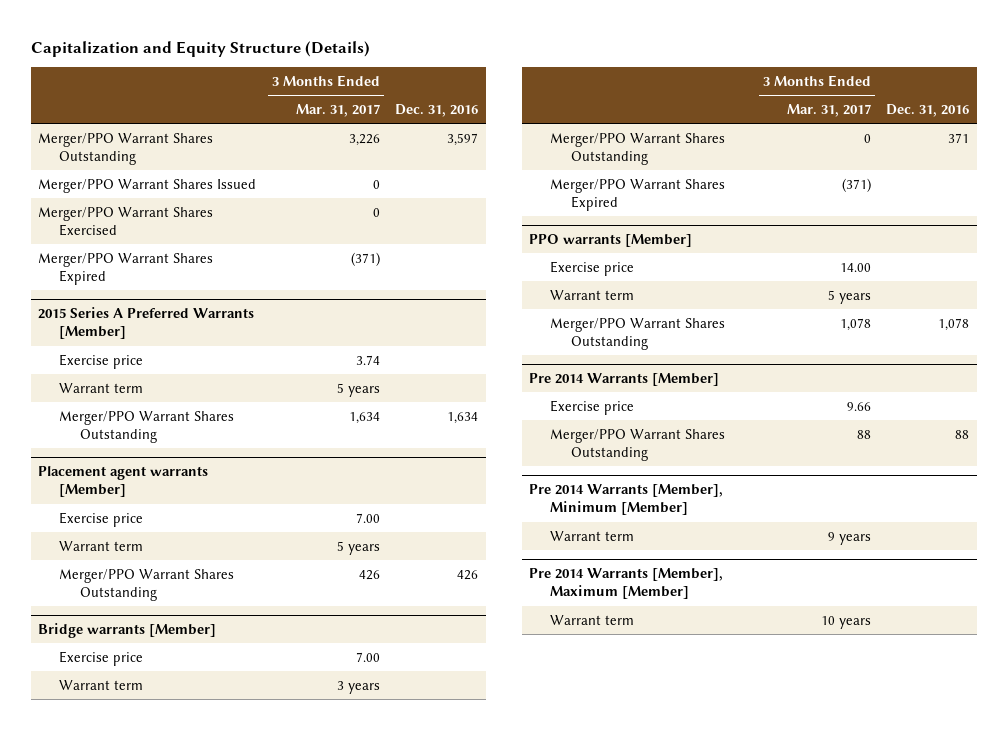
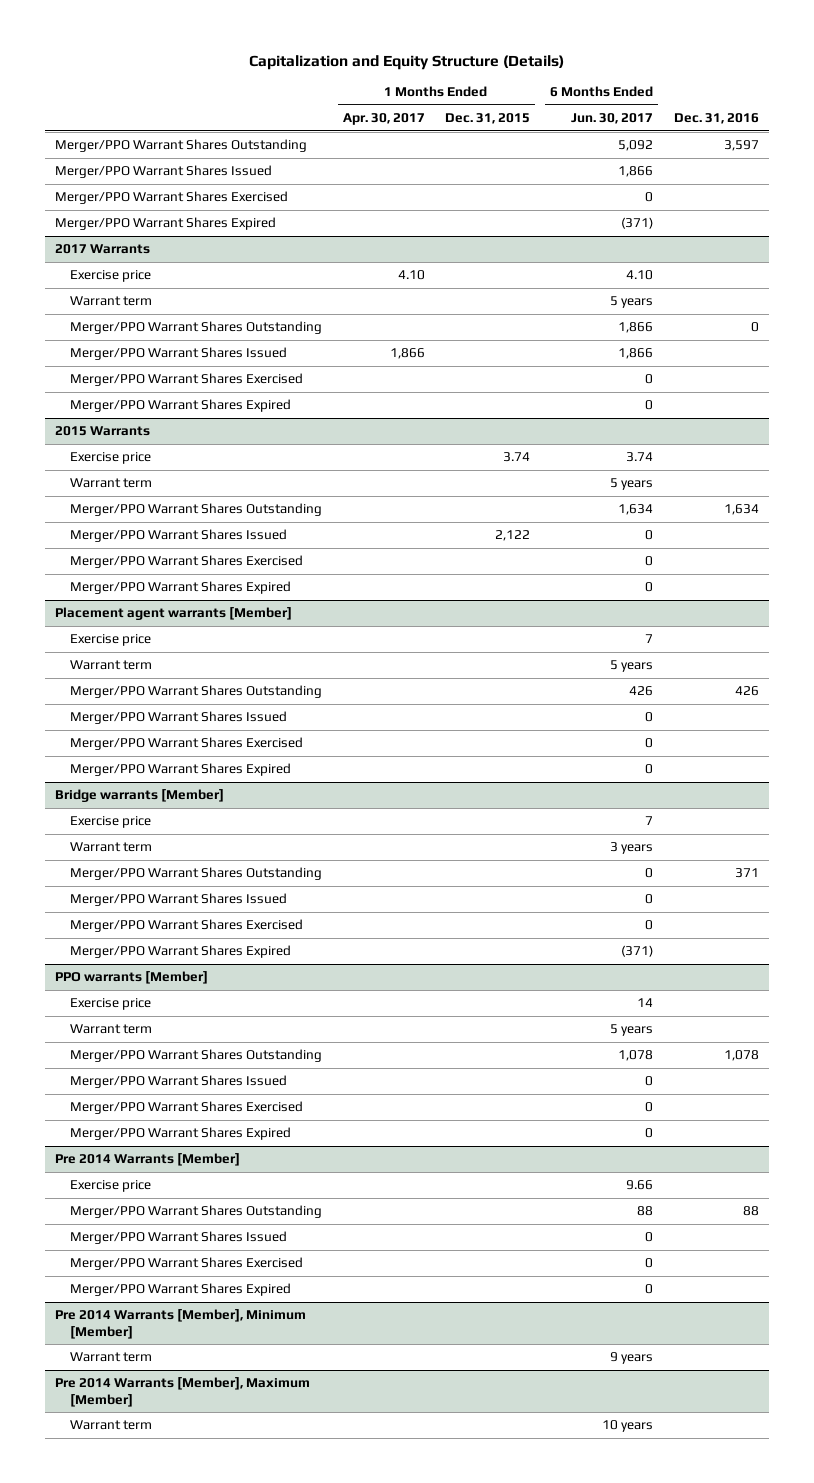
- | 3 Months Ended Mar. 31, 2017 | Dec. 31, 2016
+ | 1 Months Ended Apr. 30, 2017 | 1 Months Ended Dec. 31, 2015 | 6 Months Ended Jun. 30, 2017 | Dec. 31, 2016
- 2015 Series A Preferred Warrants [Member]
+ 2017 Warrants
+ Exercise price | 4.10 | | 4.10 |
+ Warrant term | | | 5 years |
+ Merger/PPO Warrant Shares Outstanding | | | 1,866 | 0
+ Merger/PPO Warrant Shares Issued | 1,866 | | 1,866 |
+ Merger/PPO Warrant Shares Exercised | | | 0 |
+ Merger/PPO Warrant Shares Expired | | | 0 |
+ 2015 Warrants
+ Merger/PPO Warrant Shares Issued | | 2,122 | 0 |
+ Merger/PPO Warrant Shares Exercised | | | 0 |
+ Merger/PPO Warrant Shares Expired | | | 0 |
@ Placement agent warrants [Member]
+ Merger/PPO Warrant Shares Issued | | | 0 |
+ Merger/PPO Warrant Shares Exercised | | | 0 |
+ Merger/PPO Warrant Shares Expired | | | 0 |
@ Bridge warrants [Member]
+ Merger/PPO Warrant Shares Issued | | | 0 |
+ Merger/PPO Warrant Shares Exercised | | | 0 |
@ PPO warrants [Member]
+ Merger/PPO Warrant Shares Issued | | | 0 |
+ Merger/PPO Warrant Shares Exercised | | | 0 |
+ Merger/PPO Warrant Shares Expired | | | 0 |
@ Pre 2014 Warrants [Member]
+ Merger/PPO Warrant Shares Issued | | | 0 |
+ Merger/PPO Warrant Shares Exercised | | | 0 |
+ Merger/PPO Warrant Shares Expired | | | 0 |

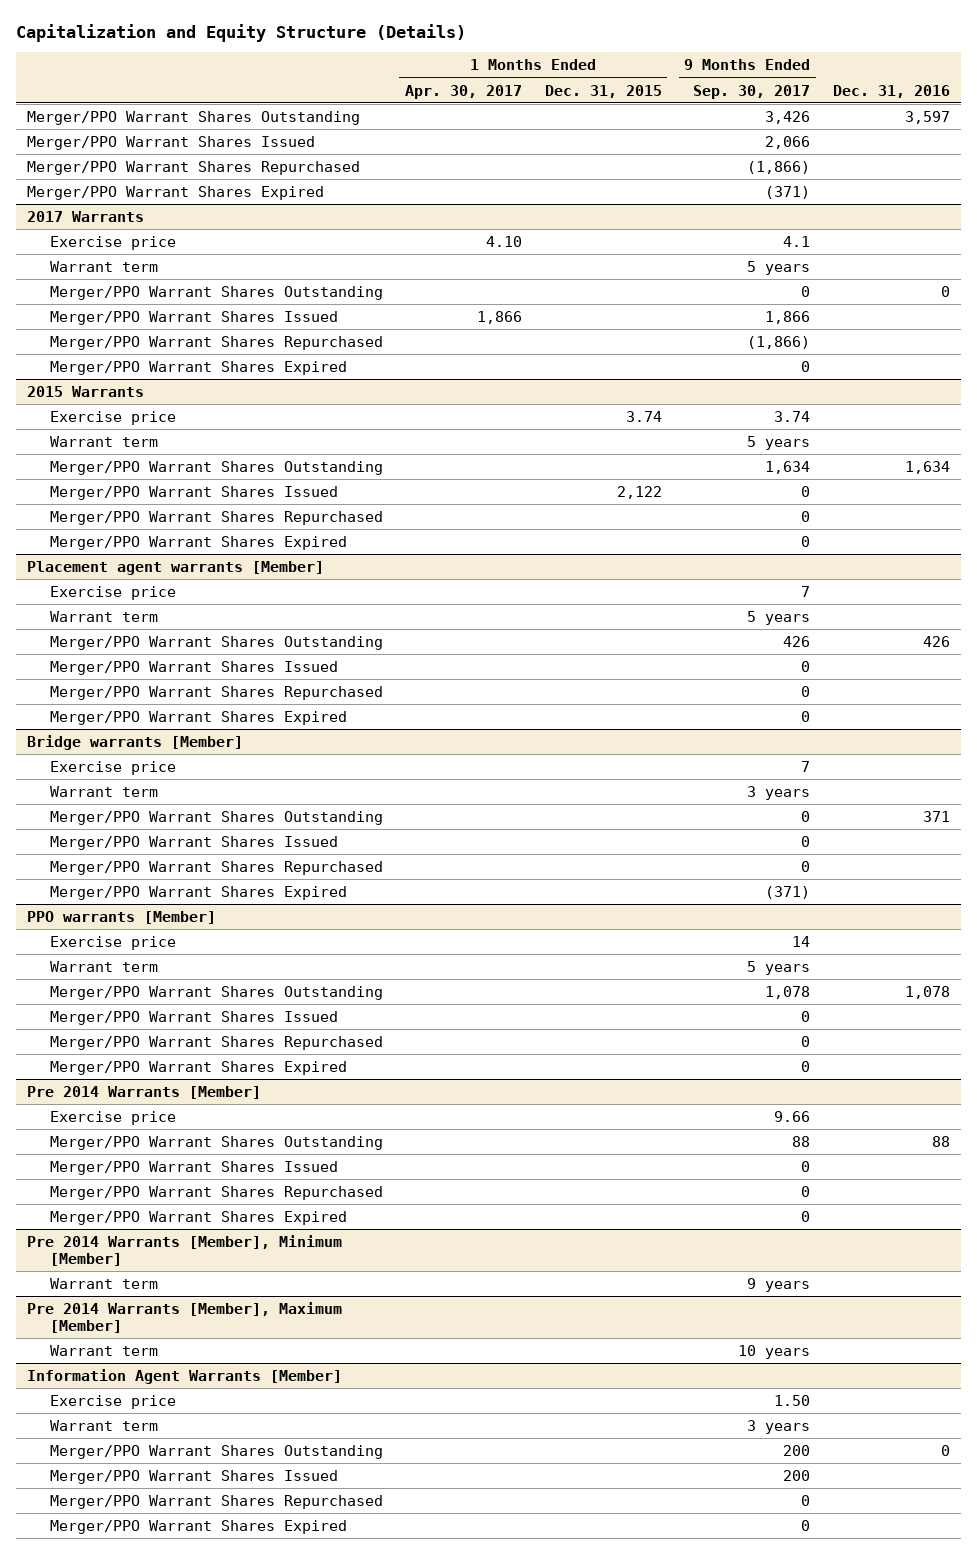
- | 1 Months Ended Apr. 30, 2017 | 1 Months Ended Dec. 31, 2015 | 6 Months Ended Jun. 30, 2017 | Dec. 31, 2016
+ | 1 Months Ended Apr. 30, 2017 | 1 Months Ended Dec. 31, 2015 | 9 Months Ended Sep. 30, 2017 | Dec. 31, 2016
- Merger/PPO Warrant Shares Exercised | | | 0 |
+ Merger/PPO Warrant Shares Repurchased | | | (1,866) |
@ 2017 Warrants
- Merger/PPO Warrant Shares Exercised | | | 0 |
+ Merger/PPO Warrant Shares Repurchased | | | (1,866) |
@ 2015 Warrants
- Merger/PPO Warrant Shares Exercised | | | 0 |
+ Merger/PPO Warrant Shares Repurchased | | | 0 |
@ Placement agent warrants [Member]
- Merger/PPO Warrant Shares Exercised | | | 0 |
+ Merger/PPO Warrant Shares Repurchased | | | 0 |
@ Bridge warrants [Member]
- Merger/PPO Warrant Shares Exercised | | | 0 |
+ Merger/PPO Warrant Shares Repurchased | | | 0 |
@ PPO warrants [Member]
- Merger/PPO Warrant Shares Exercised | | | 0 |
+ Merger/PPO Warrant Shares Repurchased | | | 0 |
@ Pre 2014 Warrants [Member]
- Merger/PPO Warrant Shares Exercised | | | 0 |
+ Merger/PPO Warrant Shares Repurchased | | | 0 |
+ Information Agent Warrants [Member]
+ Exercise price | | | 1.50 |
+ Warrant term | | | 3 years |
+ Merger/PPO Warrant Shares Outstanding | | | 200 | 0
+ Merger/PPO Warrant Shares Issued | | | 200 |
+ Merger/PPO Warrant Shares Repurchased | | | 0 |
+ Merger/PPO Warrant Shares Expired | | | 0 |

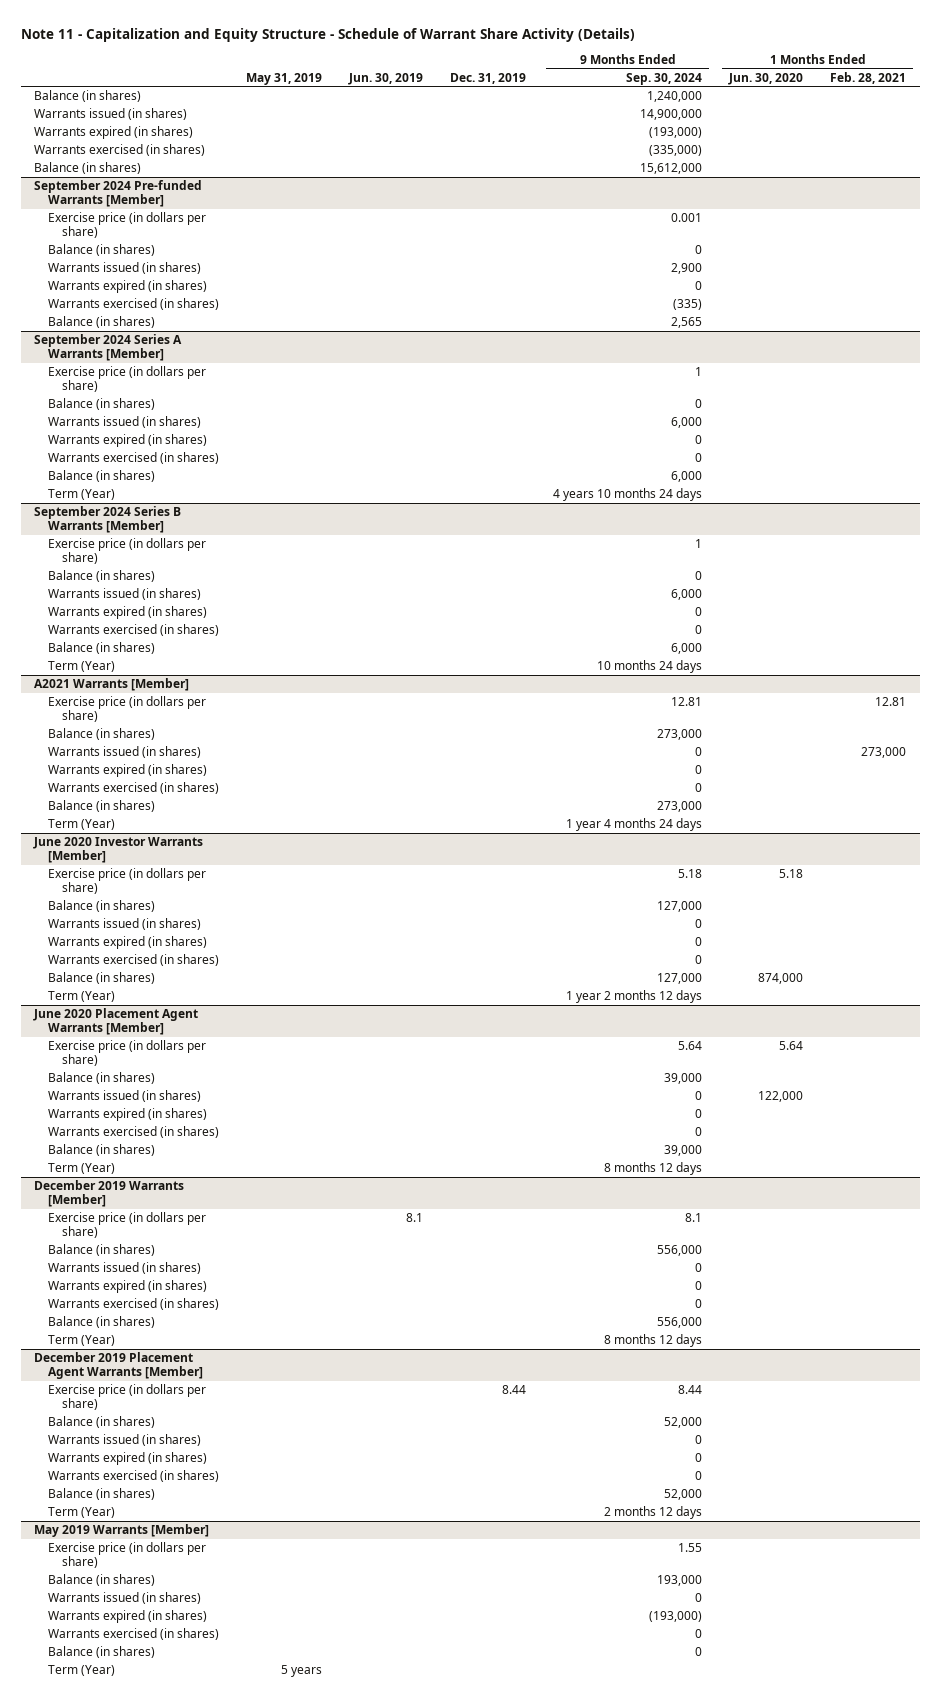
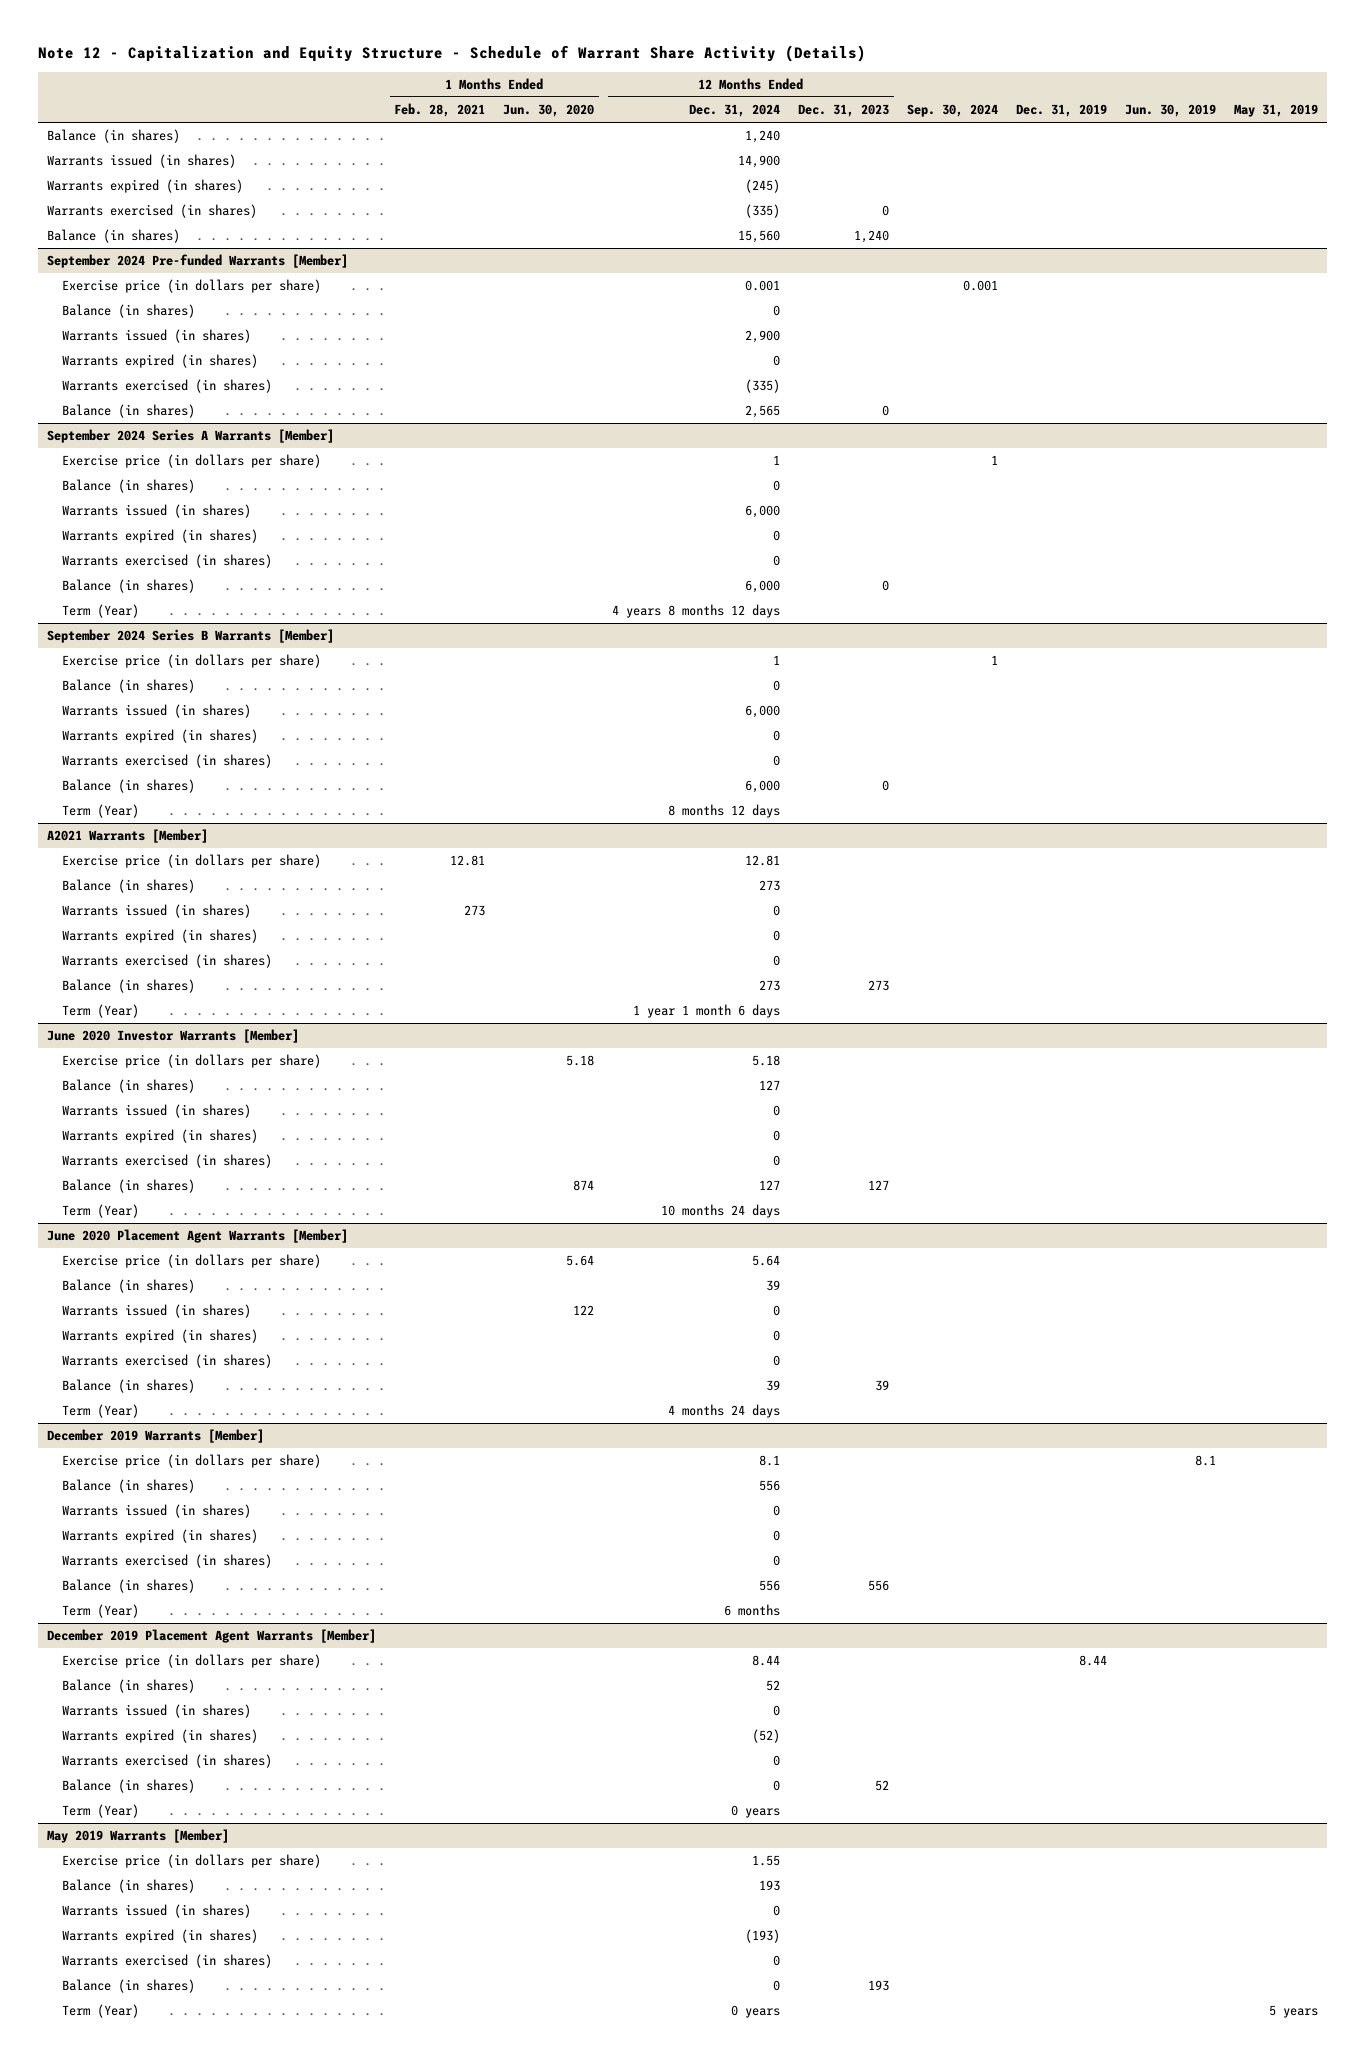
- Note 11 - Capitalization and Equity Structure - Schedule of Warrant Share Activity (Details)
+ Note 12 - Capitalization and Equity Structure - Schedule of Warrant Share Activity (Details)
- | May 31, 2019 | Jun. 30, 2019 | Dec. 31, 2019 | 9 Months Ended Sep. 30, 2024 | 1 Months Ended Jun. 30, 2020 | 1 Months Ended Feb. 28, 2021
+ | 1 Months Ended Feb. 28, 2021 | 1 Months Ended Jun. 30, 2020 | 12 Months Ended Dec. 31, 2024 | 12 Months Ended Dec. 31, 2023 | Sep. 30, 2024 | Dec. 31, 2019 | Jun. 30, 2019 | May 31, 2019
@ A2021 Warrants [Member]
- Warrants issued (in shares) | | | | 0 | | 273,000
+ Warrants issued (in shares) | 273 | | 0 | | | | |
@ June 2020 Investor Warrants [Member]
- Balance (in shares) | | | | 127,000 | 874,000 |
+ Balance (in shares) | | 874 | 127 | 127 | | | |
@ June 2020 Placement Agent Warrants [Member]
- Warrants issued (in shares) | | | | 0 | 122,000 |
+ Warrants issued (in shares) | | 122 | 0 | | | | |

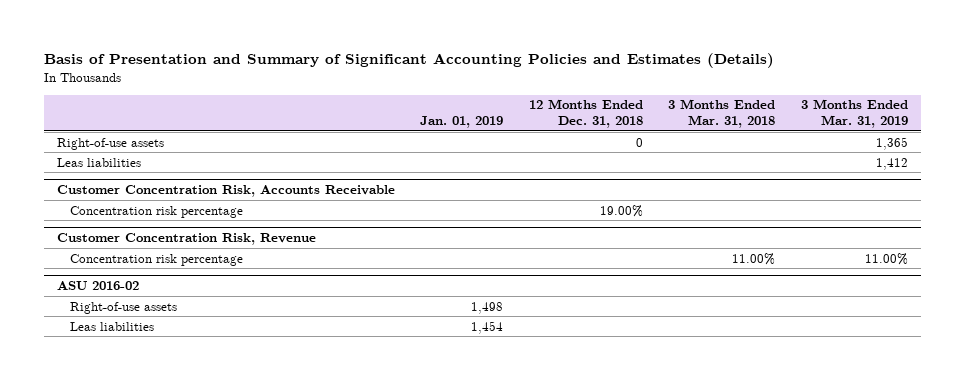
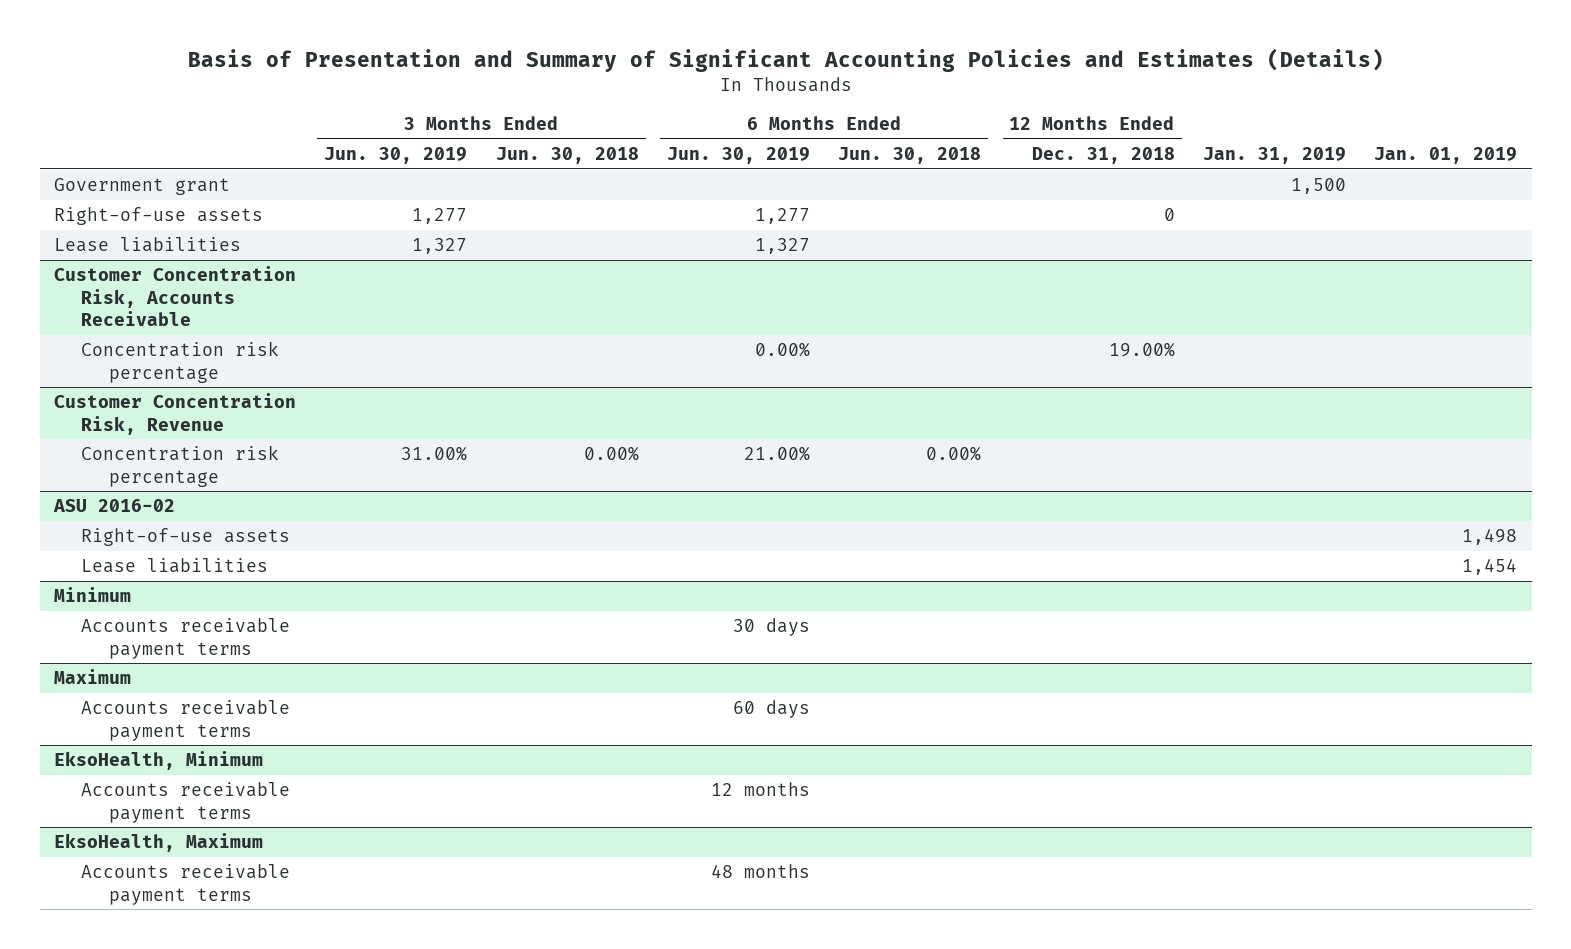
- | Jan. 01, 2019 | 12 Months Ended Dec. 31, 2018 | 3 Months Ended Mar. 31, 2018 | 3 Months Ended Mar. 31, 2019
+ | 3 Months Ended Jun. 30, 2019 | 3 Months Ended Jun. 30, 2018 | 6 Months Ended Jun. 30, 2019 | 6 Months Ended Jun. 30, 2018 | 12 Months Ended Dec. 31, 2018 | Jan. 31, 2019 | Jan. 01, 2019
+ Government grant | | | | | | 1,500 |
- Leas liabilities | | | | 1,412
+ Lease liabilities | 1,327 | | 1,327 | | | |
@ ASU 2016-02
- Leas liabilities | 1,454 | | |
+ Lease liabilities | | | | | | | 1,454
+ Minimum
+ Accounts receivable payment terms | | | 30 days | | | |
+ Maximum
+ Accounts receivable payment terms | | | 60 days | | | |
+ EksoHealth, Minimum
+ Accounts receivable payment terms | | | 12 months | | | |
+ EksoHealth, Maximum
+ Accounts receivable payment terms | | | 48 months | | | |

